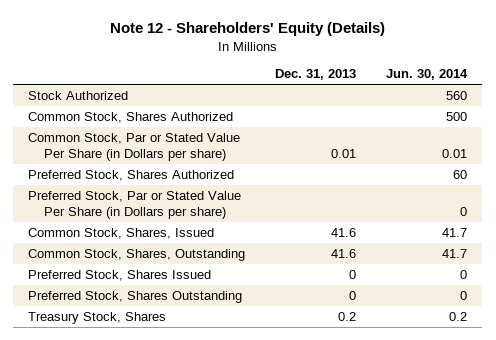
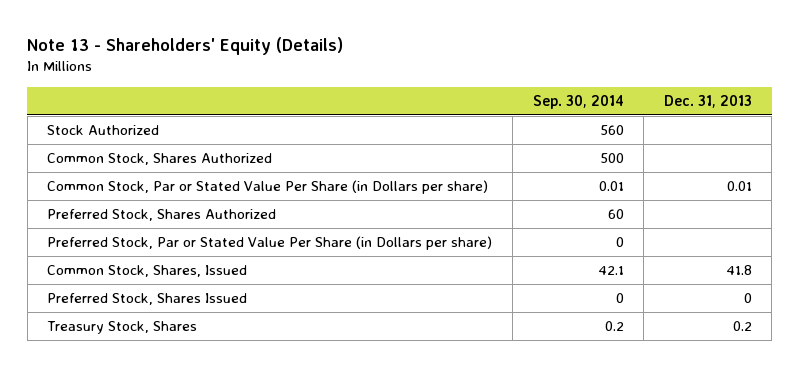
- Note 12 - Shareholders' Equity (Details)
+ Note 13 - Shareholders' Equity (Details)
- | Dec. 31, 2013 | Jun. 30, 2014
+ | Sep. 30, 2014 | Dec. 31, 2013
- Common Stock, Shares, Issued | 41.6 | 41.7
- Common Stock, Shares, Outstanding | 41.6 | 41.7
+ Common Stock, Shares, Issued | 42.1 | 41.8
- Preferred Stock, Shares Outstanding | 0 | 0

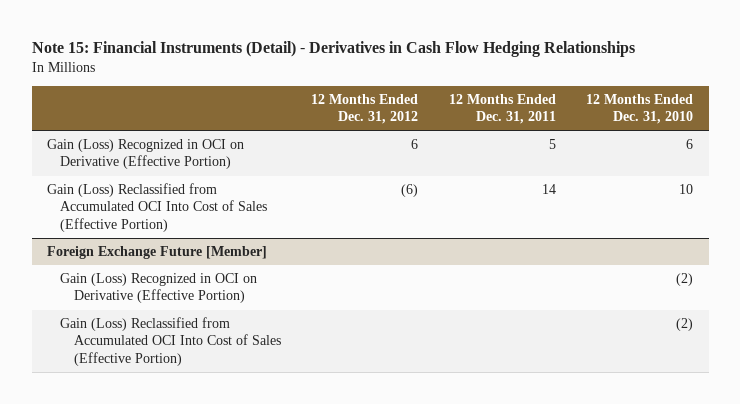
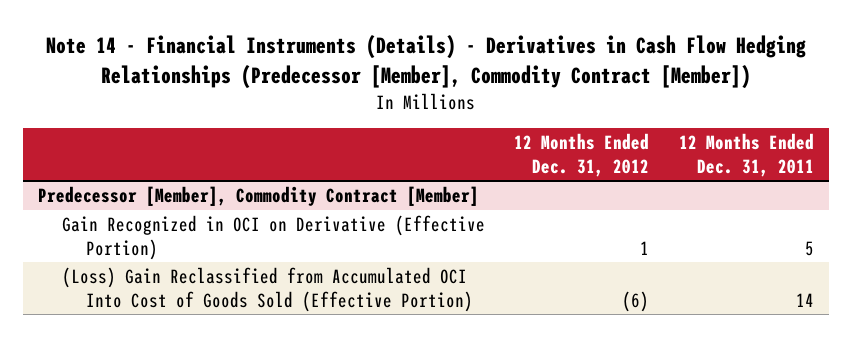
- Note 15: Financial Instruments (Detail) - Derivatives in Cash Flow Hedging Relationships
+ Note 14 - Financial Instruments (Details) - Derivatives in Cash Flow Hedging Relationships (Predecessor [Member], Commodity Contract [Member])
- | 12 Months Ended Dec. 31, 2012 | 12 Months Ended Dec. 31, 2011 | 12 Months Ended Dec. 31, 2010
+ | 12 Months Ended Dec. 31, 2012 | 12 Months Ended Dec. 31, 2011
- Gain (Loss) Recognized in OCI on Derivative (Effective Portion) | 6 | 5 | 6
- Gain (Loss) Reclassified from Accumulated OCI Into Cost of Sales (Effective Portion) | (6) | 14 | 10
- Foreign Exchange Future [Member]
- Gain (Loss) Recognized in OCI on Derivative (Effective Portion) | | | (2)
- Gain (Loss) Reclassified from Accumulated OCI Into Cost of Sales (Effective Portion) | | | (2)
+ Predecessor [Member], Commodity Contract [Member]
+ Gain Recognized in OCI on Derivative (Effective Portion) | 1 | 5
+ (Loss) Gain Reclassified from Accumulated OCI Into Cost of Goods Sold (Effective Portion) | (6) | 14

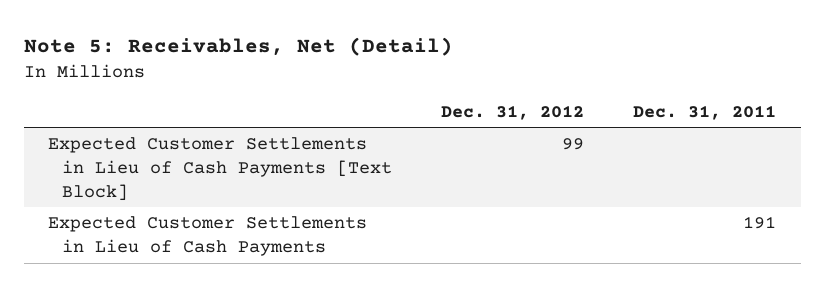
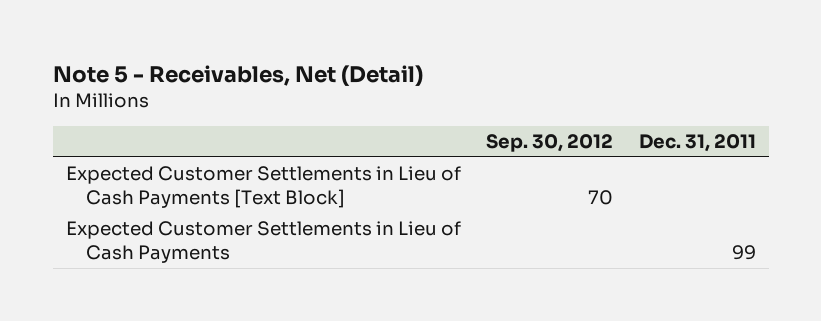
- Note 5: Receivables, Net (Detail)
+ Note 5 - Receivables, Net (Detail)
- | Dec. 31, 2012 | Dec. 31, 2011
+ | Sep. 30, 2012 | Dec. 31, 2011
- Expected Customer Settlements in Lieu of Cash Payments | | 191
+ Expected Customer Settlements in Lieu of Cash Payments | | 99

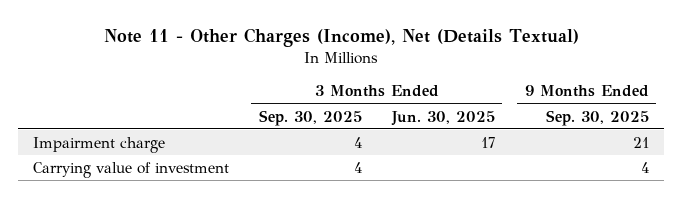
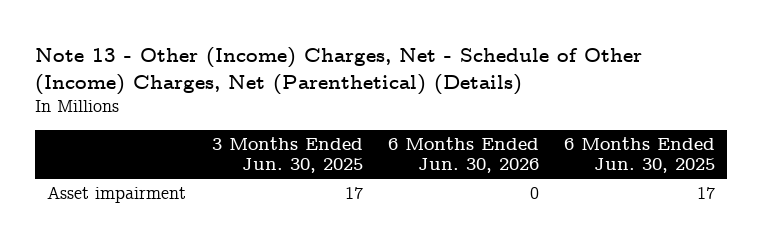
- Note 11 - Other Charges (Income), Net (Details Textual)
+ Note 13 - Other (Income) Charges, Net - Schedule of Other (Income) Charges, Net (Parenthetical) (Details)
- | 3 Months Ended Sep. 30, 2025 | 3 Months Ended Jun. 30, 2025 | 9 Months Ended Sep. 30, 2025
+ | 3 Months Ended Jun. 30, 2025 | 6 Months Ended Jun. 30, 2026 | 6 Months Ended Jun. 30, 2025
- Impairment charge | 4 | 17 | 21
- Carrying value of investment | 4 | | 4
+ Asset impairment | 17 | 0 | 17

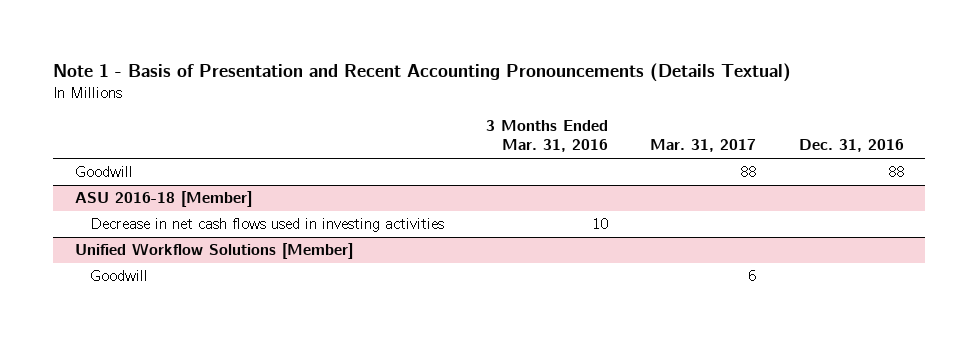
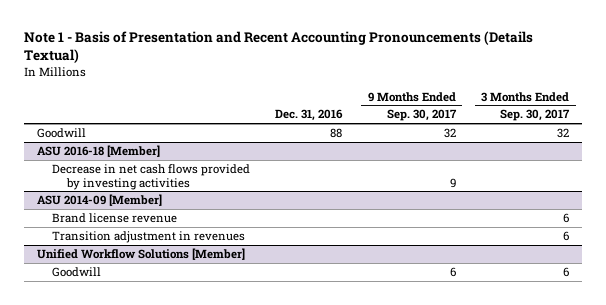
- | 3 Months Ended Mar. 31, 2016 | Mar. 31, 2017 | Dec. 31, 2016
+ | Dec. 31, 2016 | 9 Months Ended Sep. 30, 2017 | 3 Months Ended Sep. 30, 2017
@ ASU 2016-18 [Member]
- Decrease in net cash flows used in investing activities | 10 | |
+ Decrease in net cash flows provided by investing activities | | 9 |
+ ASU 2014-09 [Member]
+ Brand license revenue | | | 6
+ Transition adjustment in revenues | | | 6

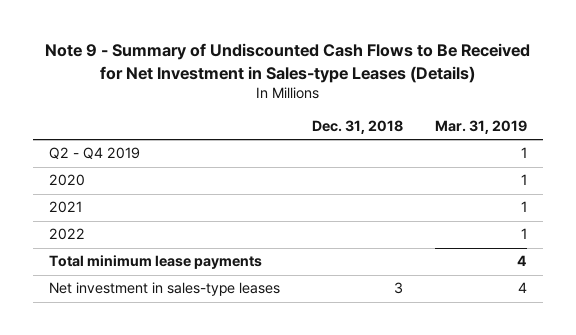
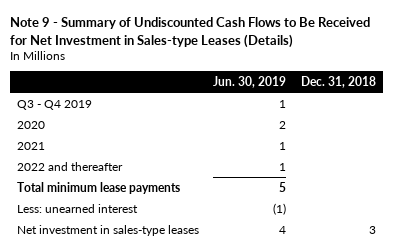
- | Dec. 31, 2018 | Mar. 31, 2019
+ | Jun. 30, 2019 | Dec. 31, 2018
- Q2 - Q4 2019 | | 1
+ Q3 - Q4 2019 | 1 |
- 2022 | | 1
+ 2022 and thereafter | 1 |
+ Less: unearned interest | (1) |

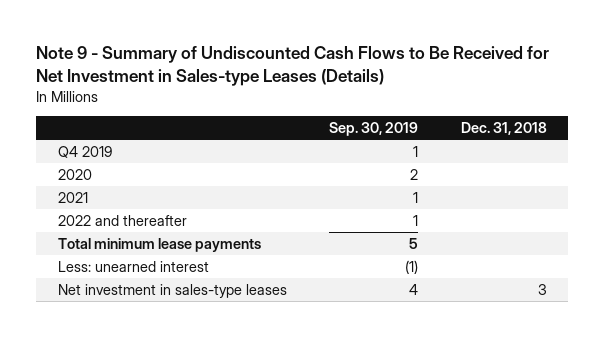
- | Jun. 30, 2019 | Dec. 31, 2018
+ | Sep. 30, 2019 | Dec. 31, 2018
- Q3 - Q4 2019 | 1 |
+ Q4 2019 | 1 |

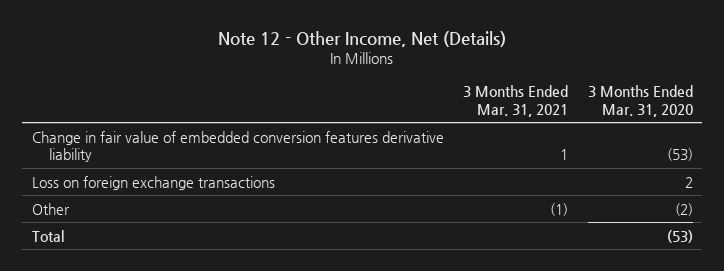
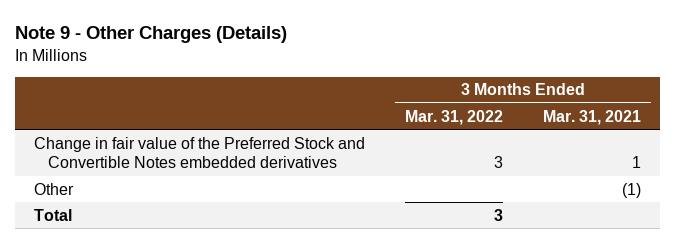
- Note 12 - Other Income, Net (Details)
+ Note 9 - Other Charges (Details)
- | 3 Months Ended Mar. 31, 2021 | 3 Months Ended Mar. 31, 2020
+ | 3 Months Ended Mar. 31, 2022 | 3 Months Ended Mar. 31, 2021
- Change in fair value of embedded conversion features derivative liability | 1 | (53)
- Loss on foreign exchange transactions | | 2
+ Change in fair value of the Preferred Stock and Convertible Notes embedded derivatives | 3 | 1

